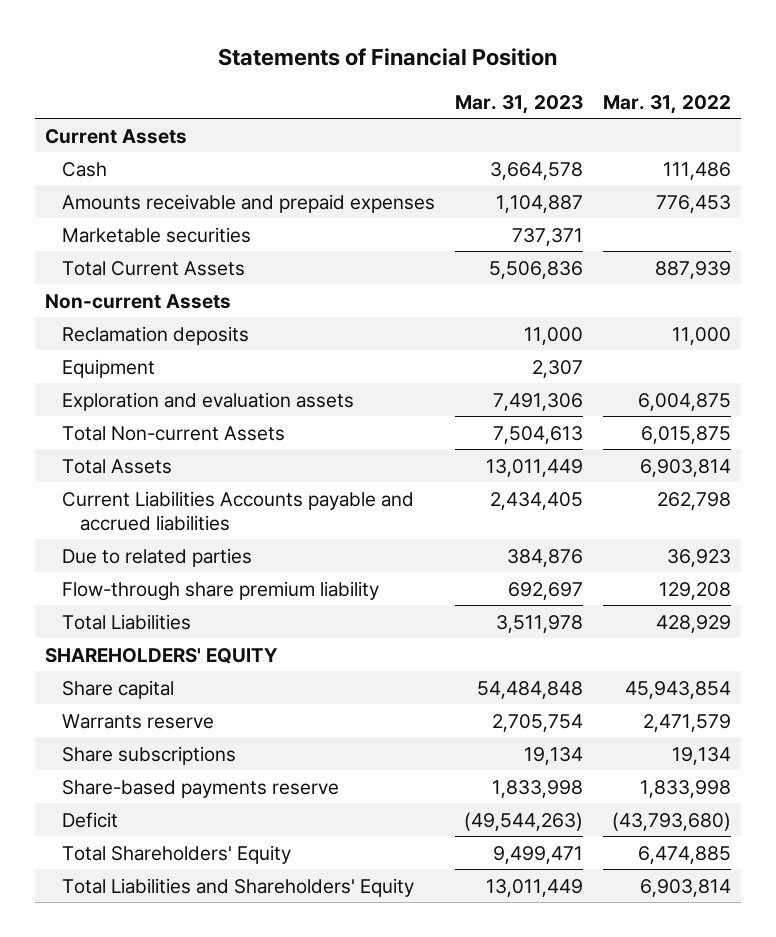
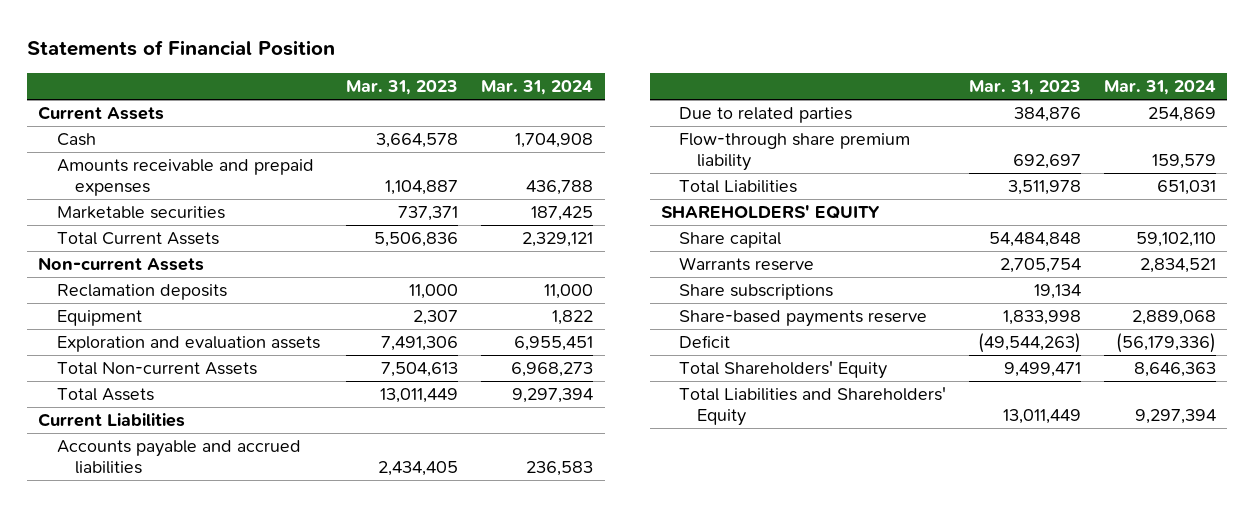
- | Mar. 31, 2023 | Mar. 31, 2022
+ | Mar. 31, 2023 | Mar. 31, 2024
- Current Liabilities Accounts payable and accrued liabilities | 2,434,405 | 262,798
+ Current Liabilities
+ Accounts payable and accrued liabilities | 2,434,405 | 236,583

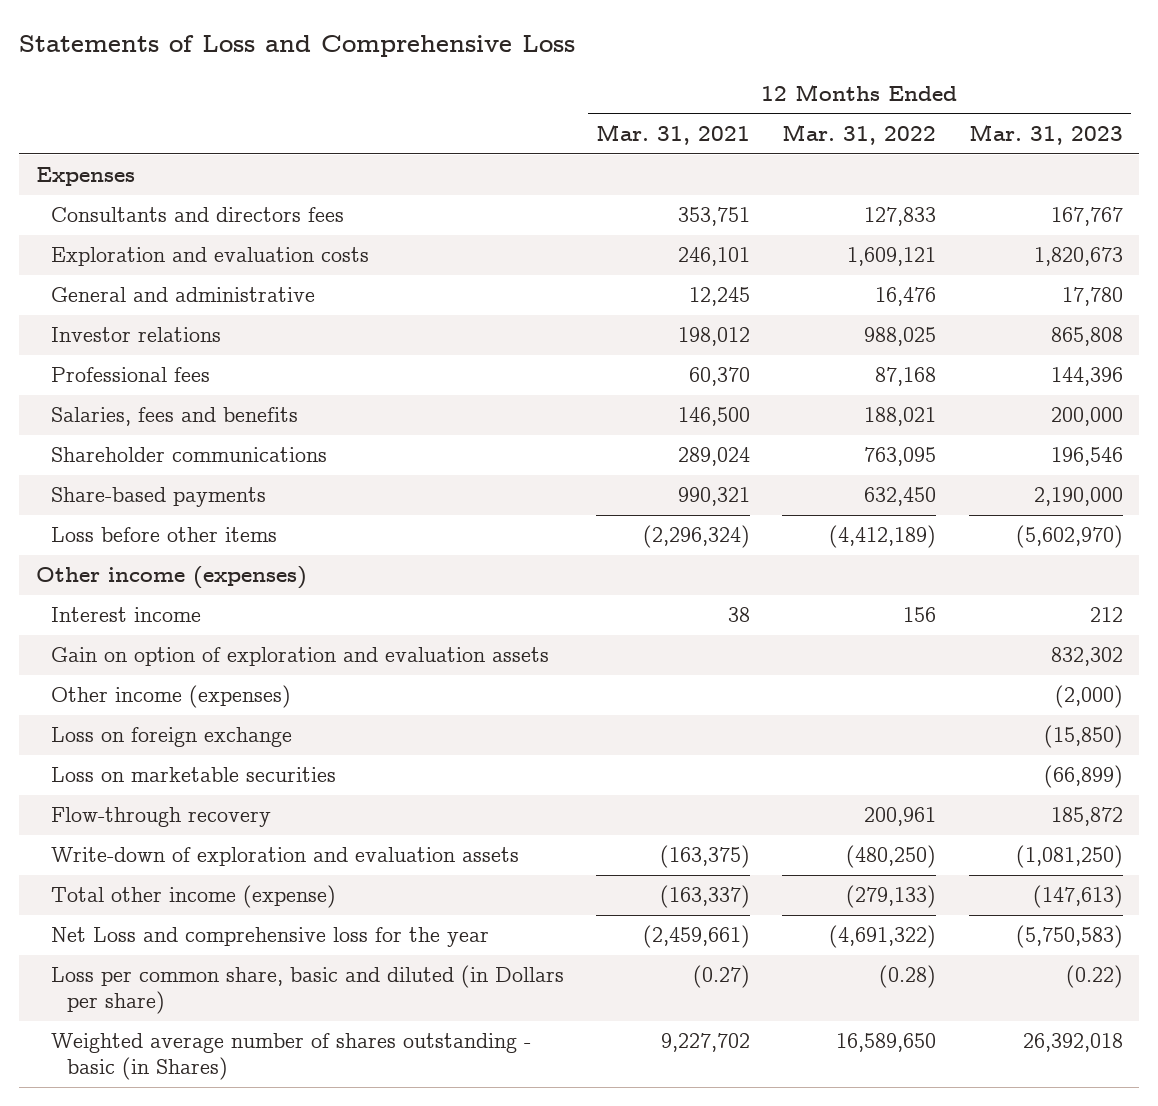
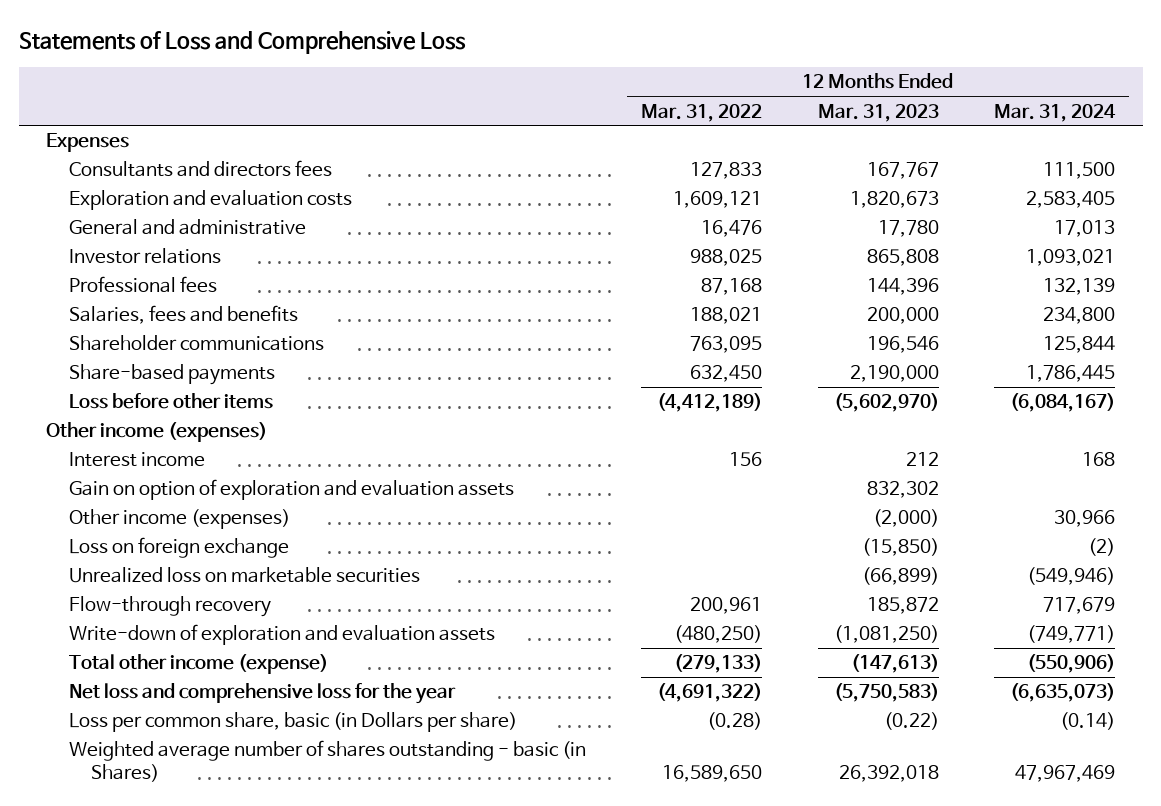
- | 12 Months Ended Mar. 31, 2021 | 12 Months Ended Mar. 31, 2022 | 12 Months Ended Mar. 31, 2023
+ | 12 Months Ended Mar. 31, 2022 | 12 Months Ended Mar. 31, 2023 | 12 Months Ended Mar. 31, 2024
- Loss on marketable securities | | | (66,899)
+ Unrealized loss on marketable securities | | (66,899) | (549,946)
- Net Loss and comprehensive loss for the year | (2,459,661) | (4,691,322) | (5,750,583)
- Loss per common share, basic and diluted (in Dollars per share) | (0.27) | (0.28) | (0.22)
+ Net loss and comprehensive loss for the year | (4,691,322) | (5,750,583) | (6,635,073)
+ Loss per common share, basic (in Dollars per share) | (0.28) | (0.22) | (0.14)

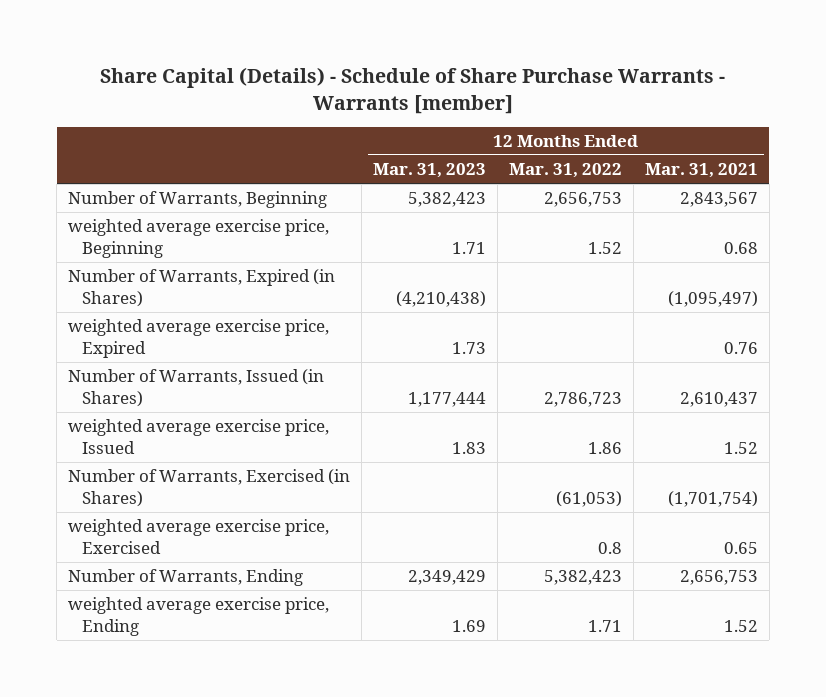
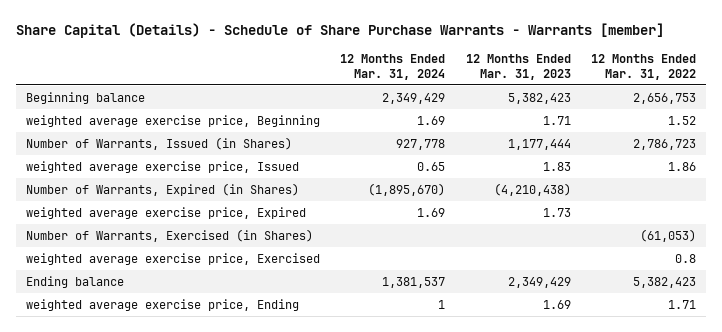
- | 12 Months Ended Mar. 31, 2023 | 12 Months Ended Mar. 31, 2022 | 12 Months Ended Mar. 31, 2021
+ | 12 Months Ended Mar. 31, 2024 | 12 Months Ended Mar. 31, 2023 | 12 Months Ended Mar. 31, 2022
- Number of Warrants, Beginning | 5,382,423 | 2,656,753 | 2,843,567
+ Beginning balance | 2,349,429 | 5,382,423 | 2,656,753
moved down: Number of Warrants, Expired (in Shares) | (1,895,670) | (4,210,438) |
moved down: weighted average exercise price, Expired | 1.69 | 1.73 |
- Number of Warrants, Ending | 2,349,429 | 5,382,423 | 2,656,753
+ Ending balance | 1,381,537 | 2,349,429 | 5,382,423

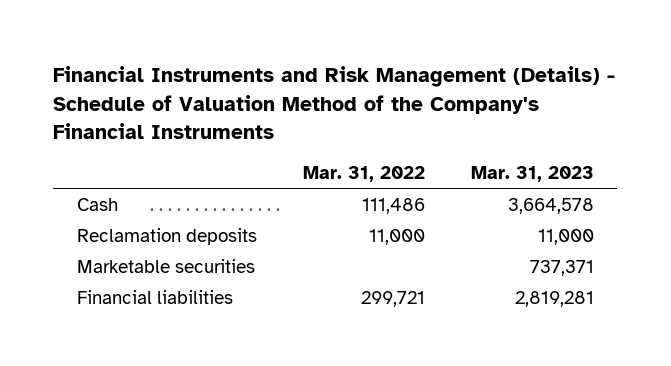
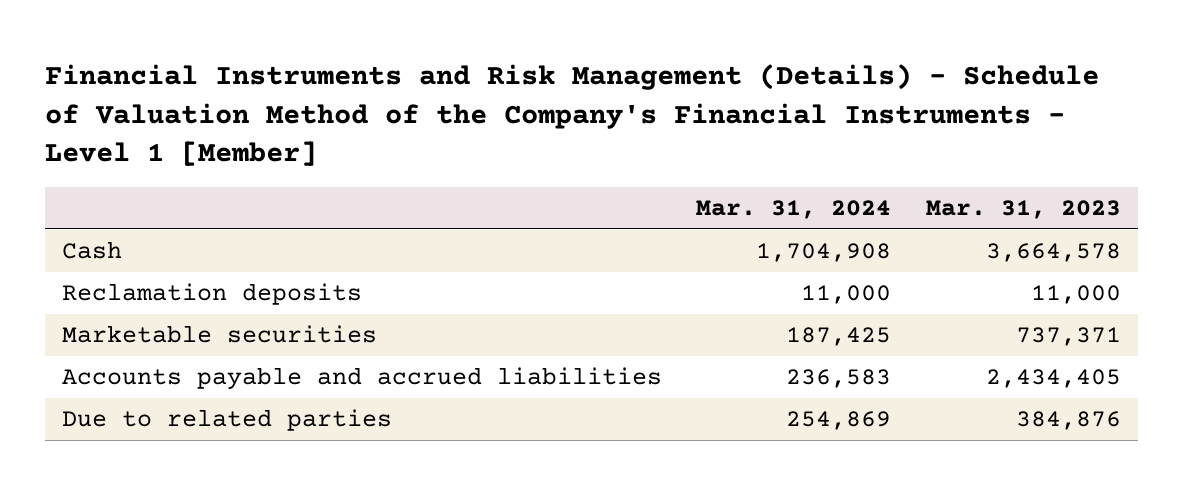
- Financial Instruments and Risk Management (Details) - Schedule of Valuation Method of the Company's Financial Instruments
+ Financial Instruments and Risk Management (Details) - Schedule of Valuation Method of the Company's Financial Instruments - Level 1 [Member]
- | Mar. 31, 2022 | Mar. 31, 2023
+ | Mar. 31, 2024 | Mar. 31, 2023
- Financial liabilities | 299,721 | 2,819,281
+ Accounts payable and accrued liabilities | 236,583 | 2,434,405
+ Due to related parties | 254,869 | 384,876

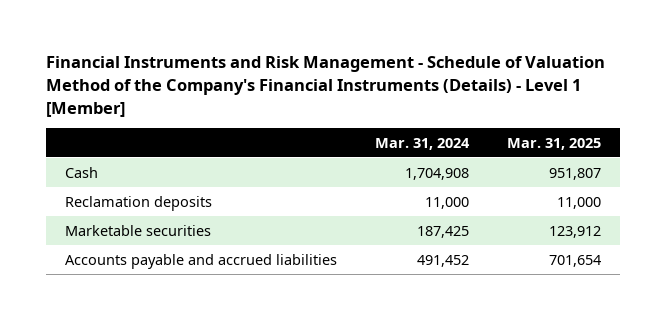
- Financial Instruments and Risk Management (Details) - Schedule of Valuation Method of the Company's Financial Instruments - Level 1 [Member]
+ Financial Instruments and Risk Management - Schedule of Valuation Method of the Company's Financial Instruments (Details) - Level 1 [Member]
- | Mar. 31, 2024 | Mar. 31, 2023
+ | Mar. 31, 2024 | Mar. 31, 2025
- Accounts payable and accrued liabilities | 236,583 | 2,434,405
- Due to related parties | 254,869 | 384,876
+ Accounts payable and accrued liabilities | 491,452 | 701,654

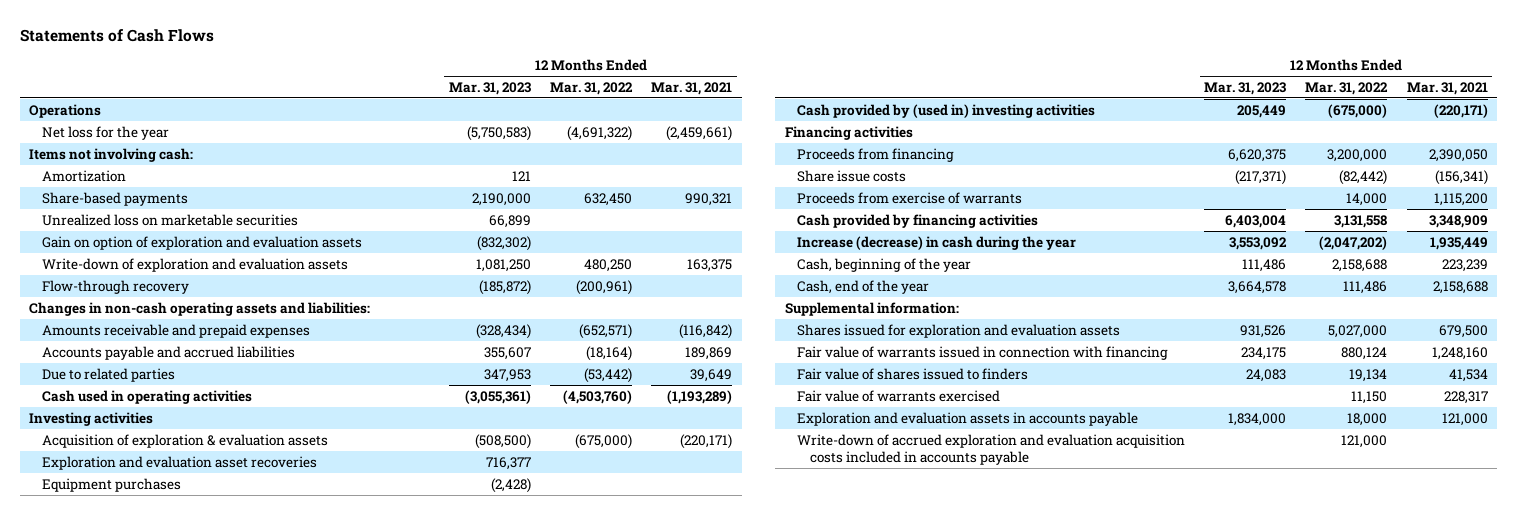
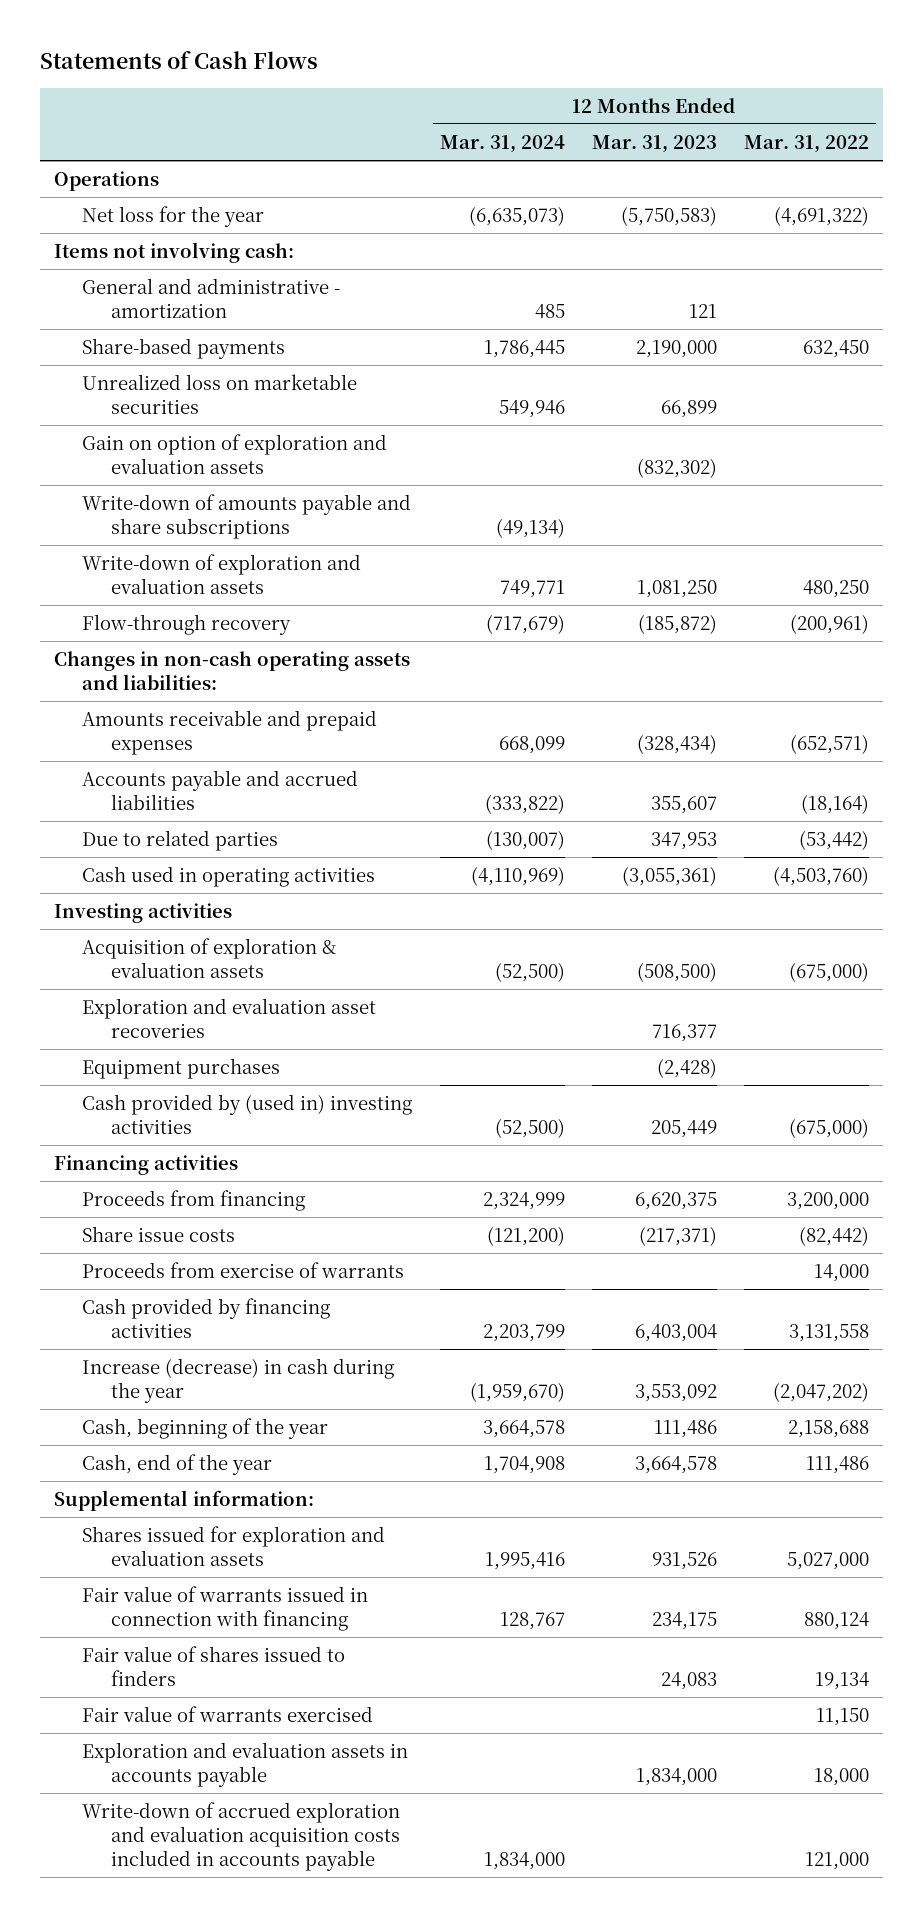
- | 12 Months Ended Mar. 31, 2023 | 12 Months Ended Mar. 31, 2022 | 12 Months Ended Mar. 31, 2021
+ | 12 Months Ended Mar. 31, 2024 | 12 Months Ended Mar. 31, 2023 | 12 Months Ended Mar. 31, 2022
- Amortization | 121 | |
+ General and administrative - amortization | 485 | 121 |
+ Write-down of amounts payable and share subscriptions | (49,134) | |

